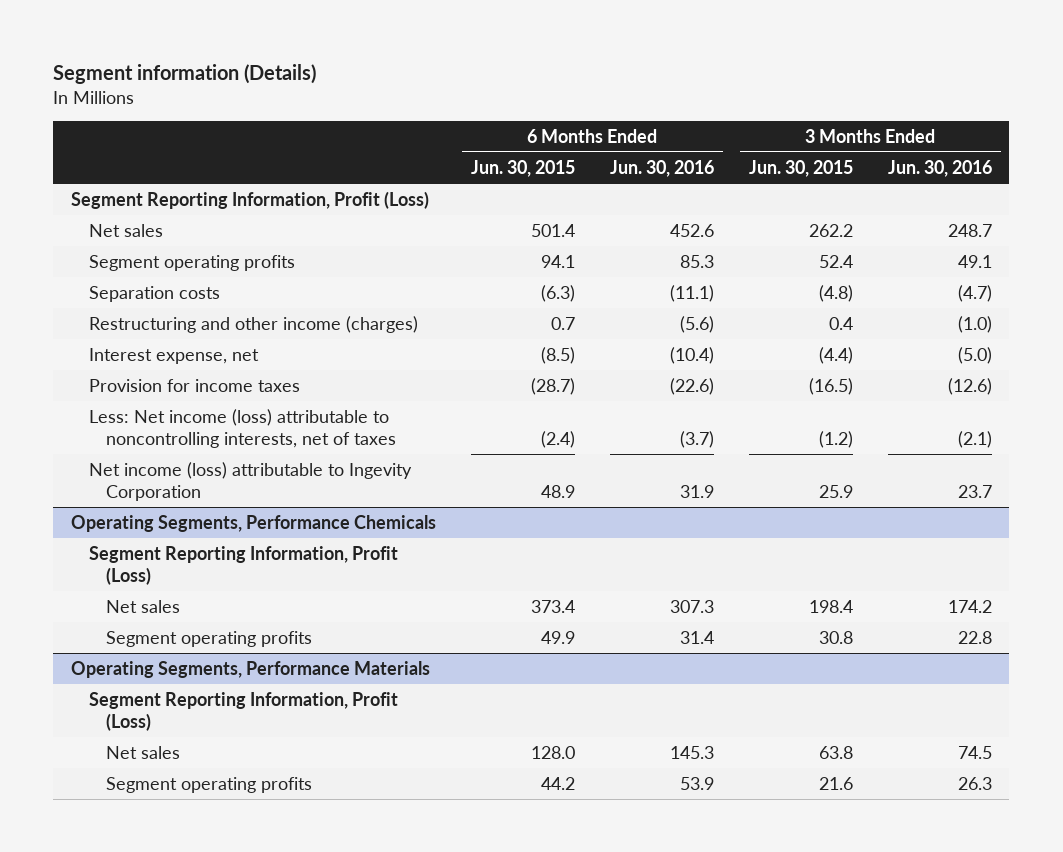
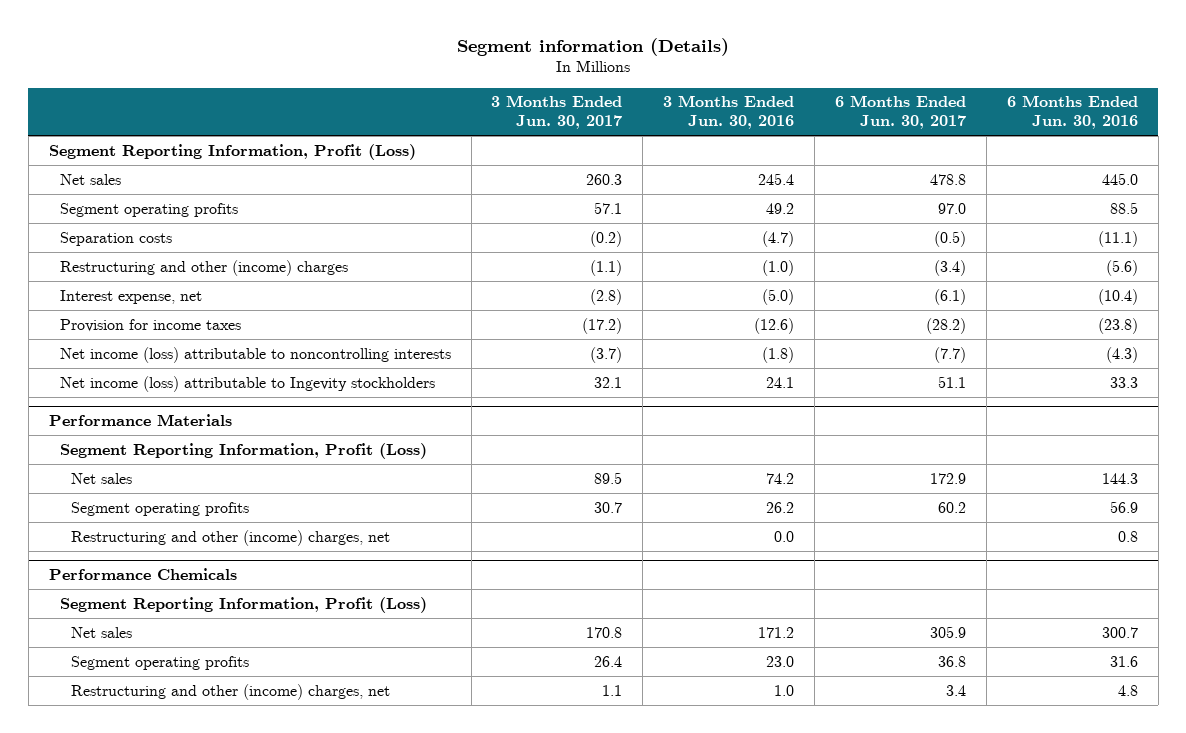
- | 6 Months Ended Jun. 30, 2015 | 6 Months Ended Jun. 30, 2016 | 3 Months Ended Jun. 30, 2015 | 3 Months Ended Jun. 30, 2016
+ | 3 Months Ended Jun. 30, 2017 | 3 Months Ended Jun. 30, 2016 | 6 Months Ended Jun. 30, 2017 | 6 Months Ended Jun. 30, 2016
- Net sales | 501.4 | 452.6 | 262.2 | 248.7
- Segment operating profits | 94.1 | 85.3 | 52.4 | 49.1
+ Net sales | 260.3 | 245.4 | 478.8 | 445.0
+ Segment operating profits | 57.1 | 49.2 | 97.0 | 88.5
- Restructuring and other income (charges) | 0.7 | (5.6) | 0.4 | (1.0)
+ Restructuring and other (income) charges | (1.1) | (1.0) | (3.4) | (5.6)
- Provision for income taxes | (28.7) | (22.6) | (16.5) | (12.6)
- Less: Net income (loss) attributable to noncontrolling interests, net of taxes | (2.4) | (3.7) | (1.2) | (2.1)
- Net income (loss) attributable to Ingevity Corporation | 48.9 | 31.9 | 25.9 | 23.7
- Operating Segments, Performance Chemicals
+ Provision for income taxes | (17.2) | (12.6) | (28.2) | (23.8)
+ Net income (loss) attributable to noncontrolling interests | (3.7) | (1.8) | (7.7) | (4.3)
+ Net income (loss) attributable to Ingevity stockholders | 32.1 | 24.1 | 51.1 | 33.3
+ Performance Materials
- Net sales | 373.4 | 307.3 | 198.4 | 174.2
- Segment operating profits | 49.9 | 31.4 | 30.8 | 22.8
- Operating Segments, Performance Materials
+ Net sales | 89.5 | 74.2 | 172.9 | 144.3
+ Segment operating profits | 30.7 | 26.2 | 60.2 | 56.9
+ Restructuring and other (income) charges, net | | 0.0 | | 0.8
+ Performance Chemicals
- Net sales | 128.0 | 145.3 | 63.8 | 74.5
- Segment operating profits | 44.2 | 53.9 | 21.6 | 26.3
+ Net sales | 170.8 | 171.2 | 305.9 | 300.7
+ Segment operating profits | 26.4 | 23.0 | 36.8 | 31.6
+ Restructuring and other (income) charges, net | 1.1 | 1.0 | 3.4 | 4.8

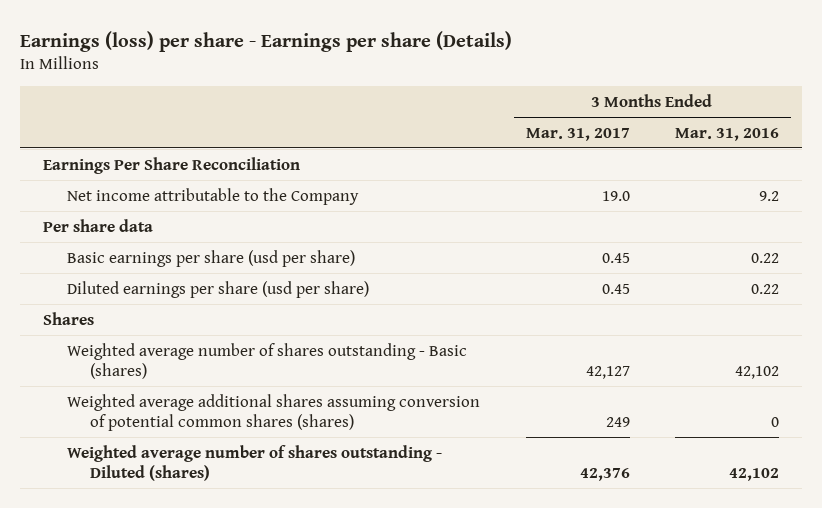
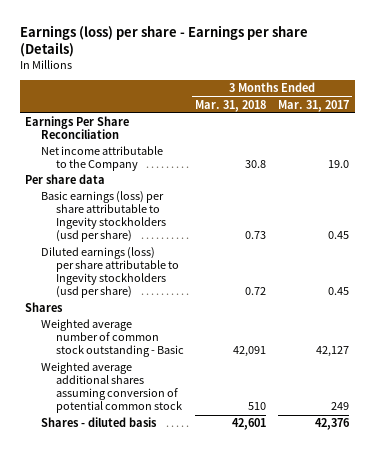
- | 3 Months Ended Mar. 31, 2017 | 3 Months Ended Mar. 31, 2016
+ | 3 Months Ended Mar. 31, 2018 | 3 Months Ended Mar. 31, 2017
- Basic earnings per share (usd per share) | 0.45 | 0.22
- Diluted earnings per share (usd per share) | 0.45 | 0.22
+ Basic earnings (loss) per share attributable to Ingevity stockholders (usd per share) | 0.73 | 0.45
+ Diluted earnings (loss) per share attributable to Ingevity stockholders (usd per share) | 0.72 | 0.45
- Weighted average number of shares outstanding - Basic (shares) | 42,127 | 42,102
- Weighted average additional shares assuming conversion of potential common shares (shares) | 249 | 0
- Weighted average number of shares outstanding - Diluted (shares) | 42,376 | 42,102
+ Weighted average number of common stock outstanding - Basic | 42,091 | 42,127
+ Weighted average additional shares assuming conversion of potential common stock | 510 | 249
+ Shares - diluted basis | 42,601 | 42,376

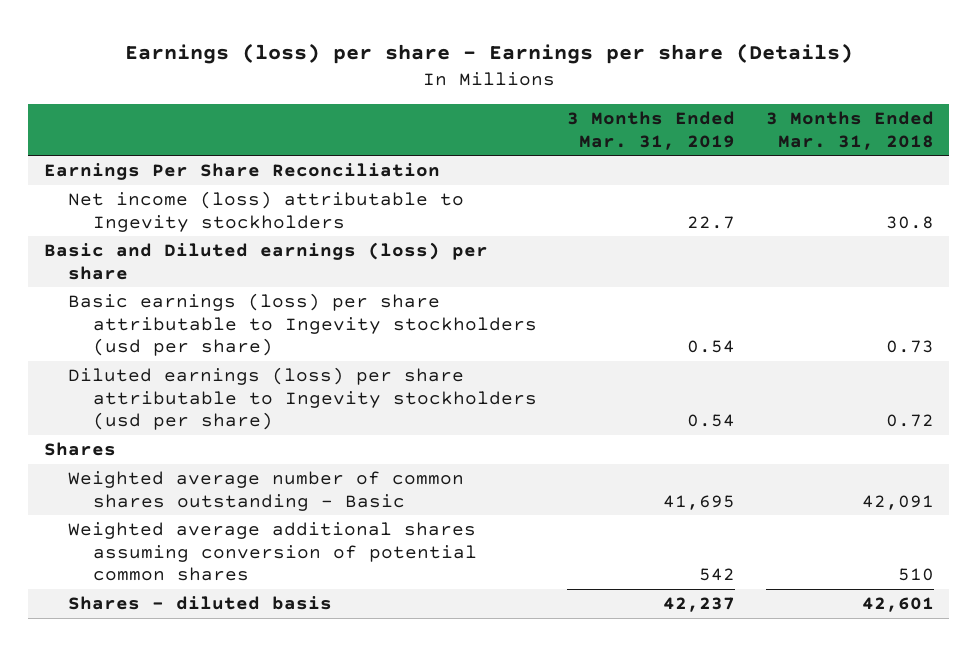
- | 3 Months Ended Mar. 31, 2018 | 3 Months Ended Mar. 31, 2017
+ | 3 Months Ended Mar. 31, 2019 | 3 Months Ended Mar. 31, 2018
- Net income attributable to the Company | 30.8 | 19.0
- Per share data
+ Net income (loss) attributable to Ingevity stockholders | 22.7 | 30.8
+ Basic and Diluted earnings (loss) per share
- Weighted average number of common stock outstanding - Basic | 42,091 | 42,127
- Weighted average additional shares assuming conversion of potential common stock | 510 | 249
+ Weighted average number of common shares outstanding - Basic | 41,695 | 42,091
+ Weighted average additional shares assuming conversion of potential common shares | 542 | 510

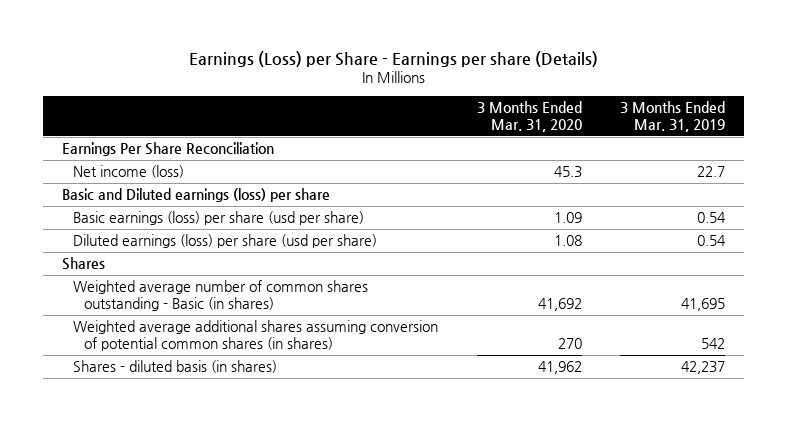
- Earnings (loss) per share - Earnings per share (Details)
+ Earnings (Loss) per Share - Earnings per share (Details)
- | 3 Months Ended Mar. 31, 2019 | 3 Months Ended Mar. 31, 2018
+ | 3 Months Ended Mar. 31, 2020 | 3 Months Ended Mar. 31, 2019
- Net income (loss) attributable to Ingevity stockholders | 22.7 | 30.8
+ Net income (loss) | 45.3 | 22.7
- Basic earnings (loss) per share attributable to Ingevity stockholders (usd per share) | 0.54 | 0.73
- Diluted earnings (loss) per share attributable to Ingevity stockholders (usd per share) | 0.54 | 0.72
+ Basic earnings (loss) per share (usd per share) | 1.09 | 0.54
+ Diluted earnings (loss) per share (usd per share) | 1.08 | 0.54
- Weighted average number of common shares outstanding - Basic | 41,695 | 42,091
- Weighted average additional shares assuming conversion of potential common shares | 542 | 510
- Shares - diluted basis | 42,237 | 42,601
+ Weighted average number of common shares outstanding - Basic (in shares) | 41,692 | 41,695
+ Weighted average additional shares assuming conversion of potential common shares (in shares) | 270 | 542
+ Shares - diluted basis (in shares) | 41,962 | 42,237

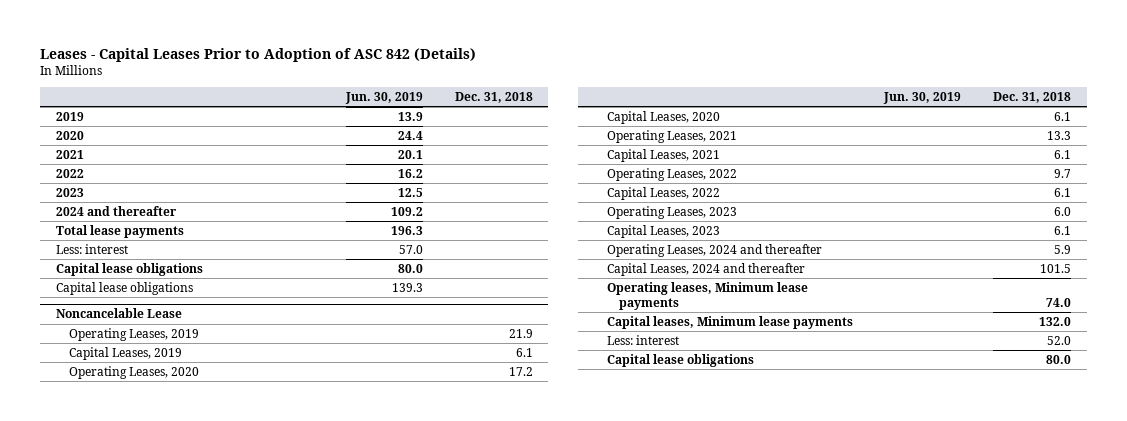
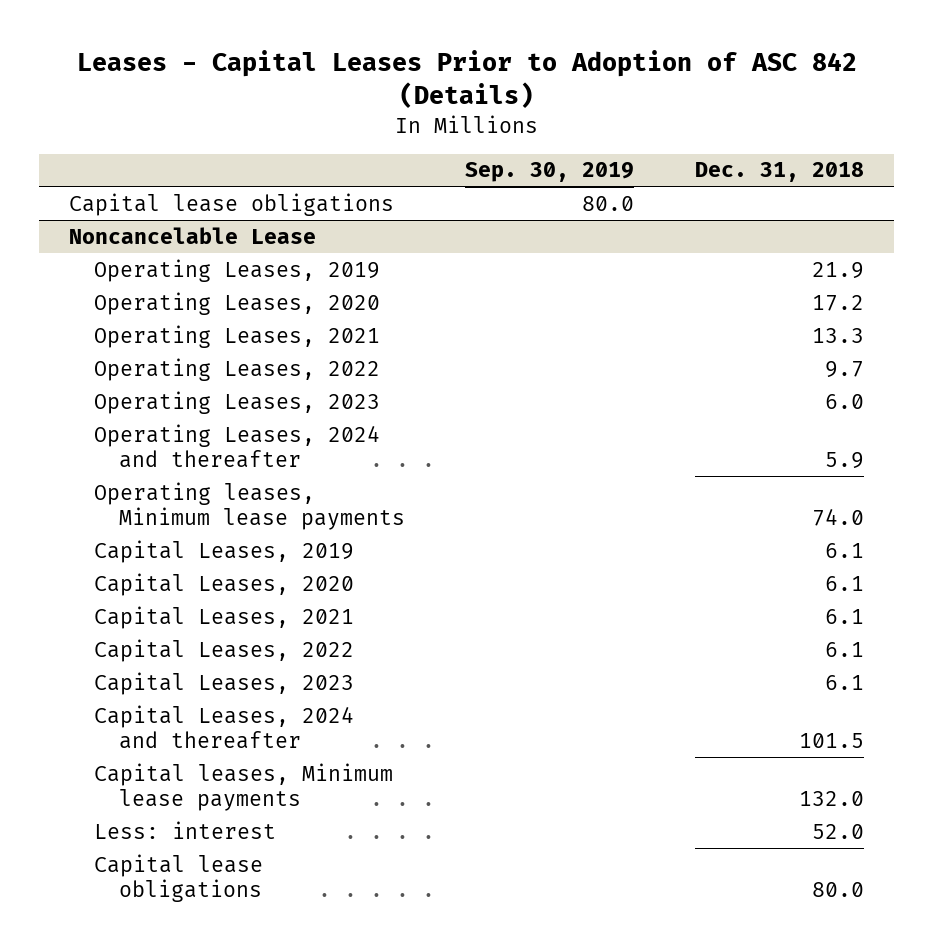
- | Jun. 30, 2019 | Dec. 31, 2018
+ | Sep. 30, 2019 | Dec. 31, 2018
- 2019 | 13.9 |
- 2020 | 24.4 |
- 2021 | 20.1 |
- 2022 | 16.2 |
- 2023 | 12.5 |
- 2024 and thereafter | 109.2 |
- Total lease payments | 196.3 |
- Less: interest | 57.0 |
- Capital lease obligations | 139.3 |
@ Noncancelable Lease
moved down: Capital Leases, 2019 | | 6.1
moved down: Capital Leases, 2020 | | 6.1
moved down: Capital Leases, 2021 | | 6.1
moved down: Capital Leases, 2022 | | 6.1
moved down: Capital Leases, 2023 | | 6.1
moved down: Capital Leases, 2024 and thereafter | | 101.5

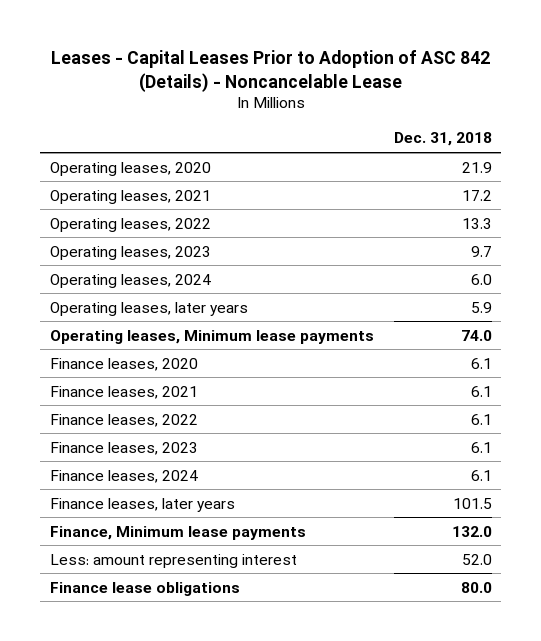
- Leases - Capital Leases Prior to Adoption of ASC 842 (Details)
+ Leases - Capital Leases Prior to Adoption of ASC 842 (Details) - Noncancelable Lease
- | Sep. 30, 2019 | Dec. 31, 2018
+ | Dec. 31, 2018
- Capital lease obligations | 80.0 |
- Noncancelable Lease
- Operating Leases, 2019 | | 21.9
- Operating Leases, 2020 | | 17.2
- Operating Leases, 2021 | | 13.3
- Operating Leases, 2022 | | 9.7
- Operating Leases, 2023 | | 6.0
- Operating Leases, 2024 and thereafter | | 5.9
+ Operating leases, 2020 | 21.9
+ Operating leases, 2021 | 17.2
+ Operating leases, 2022 | 13.3
+ Operating leases, 2023 | 9.7
+ Operating leases, 2024 | 6.0
+ Operating leases, later years | 5.9
- Capital Leases, 2019 | | 6.1
- Capital Leases, 2020 | | 6.1
- Capital Leases, 2021 | | 6.1
- Capital Leases, 2022 | | 6.1
- Capital Leases, 2023 | | 6.1
- Capital Leases, 2024 and thereafter | | 101.5
- Capital leases, Minimum lease payments | | 132.0
- Less: interest | | 52.0
- Capital lease obligations | | 80.0
+ Finance leases, 2020 | 6.1
+ Finance leases, 2021 | 6.1
+ Finance leases, 2022 | 6.1
+ Finance leases, 2023 | 6.1
+ Finance leases, 2024 | 6.1
+ Finance leases, later years | 101.5
+ Finance, Minimum lease payments | 132.0
+ Less: amount representing interest | 52.0
+ Finance lease obligations | 80.0

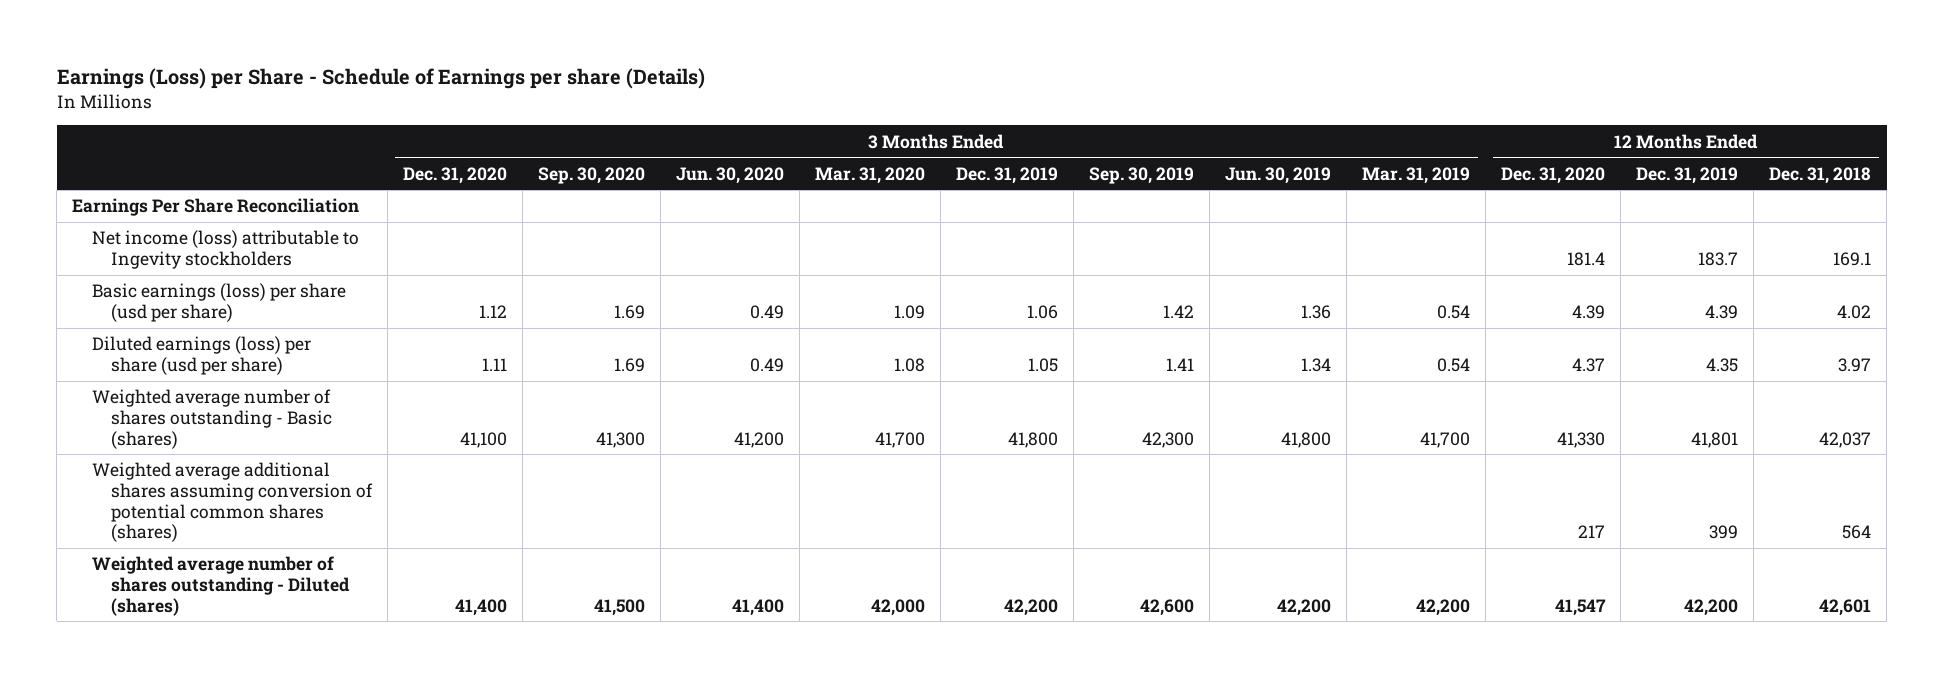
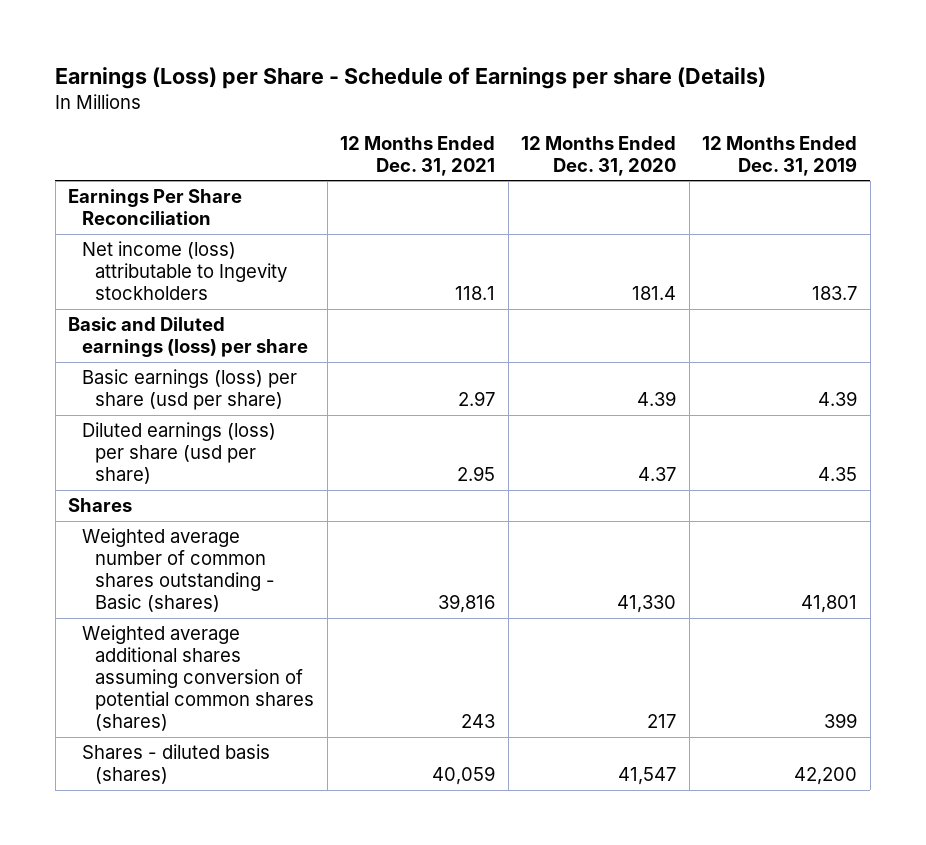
- | 3 Months Ended Dec. 31, 2020 | 3 Months Ended Sep. 30, 2020 | 3 Months Ended Jun. 30, 2020 | 3 Months Ended Mar. 31, 2020 | 3 Months Ended Dec. 31, 2019 | 3 Months Ended Sep. 30, 2019 | 3 Months Ended Jun. 30, 2019 | 3 Months Ended Mar. 31, 2019 | 12 Months Ended Dec. 31, 2020 | 12 Months Ended Dec. 31, 2019 | 12 Months Ended Dec. 31, 2018
+ | 12 Months Ended Dec. 31, 2021 | 12 Months Ended Dec. 31, 2020 | 12 Months Ended Dec. 31, 2019
+ Basic and Diluted earnings (loss) per share
- Weighted average number of shares outstanding - Basic (shares) | 41,100 | 41,300 | 41,200 | 41,700 | 41,800 | 42,300 | 41,800 | 41,700 | 41,330 | 41,801 | 42,037
+ Shares
+ Weighted average number of common shares outstanding - Basic (shares) | 39,816 | 41,330 | 41,801
- Weighted average number of shares outstanding - Diluted (shares) | 41,400 | 41,500 | 41,400 | 42,000 | 42,200 | 42,600 | 42,200 | 42,200 | 41,547 | 42,200 | 42,601
+ Shares - diluted basis (shares) | 40,059 | 41,547 | 42,200

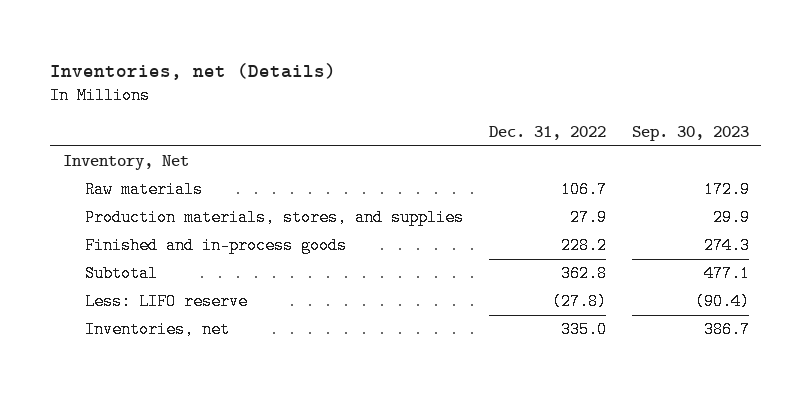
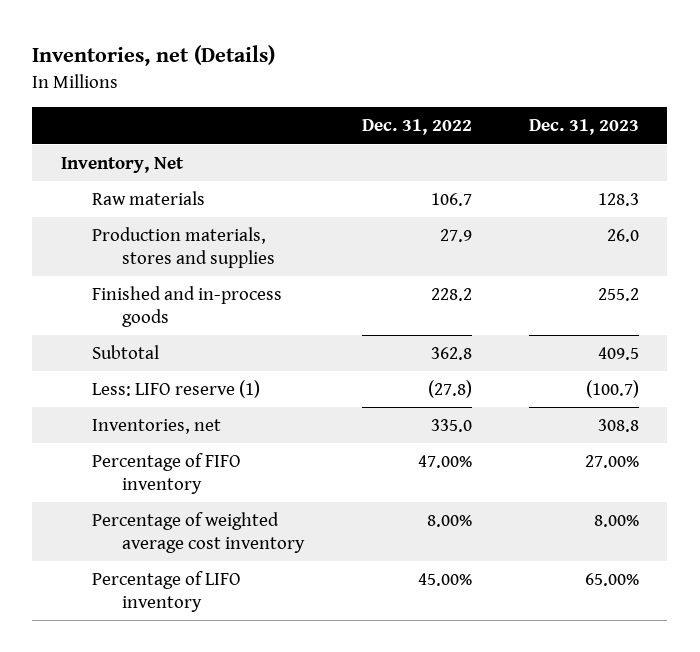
- | Dec. 31, 2022 | Sep. 30, 2023
+ | Dec. 31, 2022 | Dec. 31, 2023
- Production materials, stores, and supplies | 27.9 | 29.9
+ Production materials, stores and supplies | 27.9 | 26.0
- Less: LIFO reserve | (27.8) | (90.4)
+ Less: LIFO reserve (1) | (27.8) | (100.7)
+ Percentage of FIFO inventory | 47.00% | 27.00%
+ Percentage of weighted average cost inventory | 8.00% | 8.00%
+ Percentage of LIFO inventory | 45.00% | 65.00%

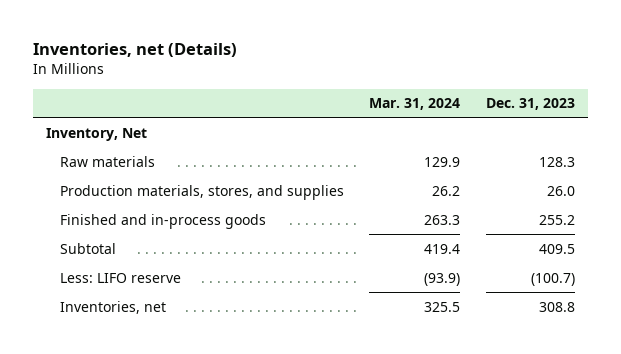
- | Dec. 31, 2022 | Dec. 31, 2023
+ | Mar. 31, 2024 | Dec. 31, 2023
- Production materials, stores and supplies | 27.9 | 26.0
+ Production materials, stores, and supplies | 26.2 | 26.0
- Less: LIFO reserve (1) | (27.8) | (100.7)
+ Less: LIFO reserve | (93.9) | (100.7)
- Percentage of FIFO inventory | 47.00% | 27.00%
- Percentage of weighted average cost inventory | 8.00% | 8.00%
- Percentage of LIFO inventory | 45.00% | 65.00%

